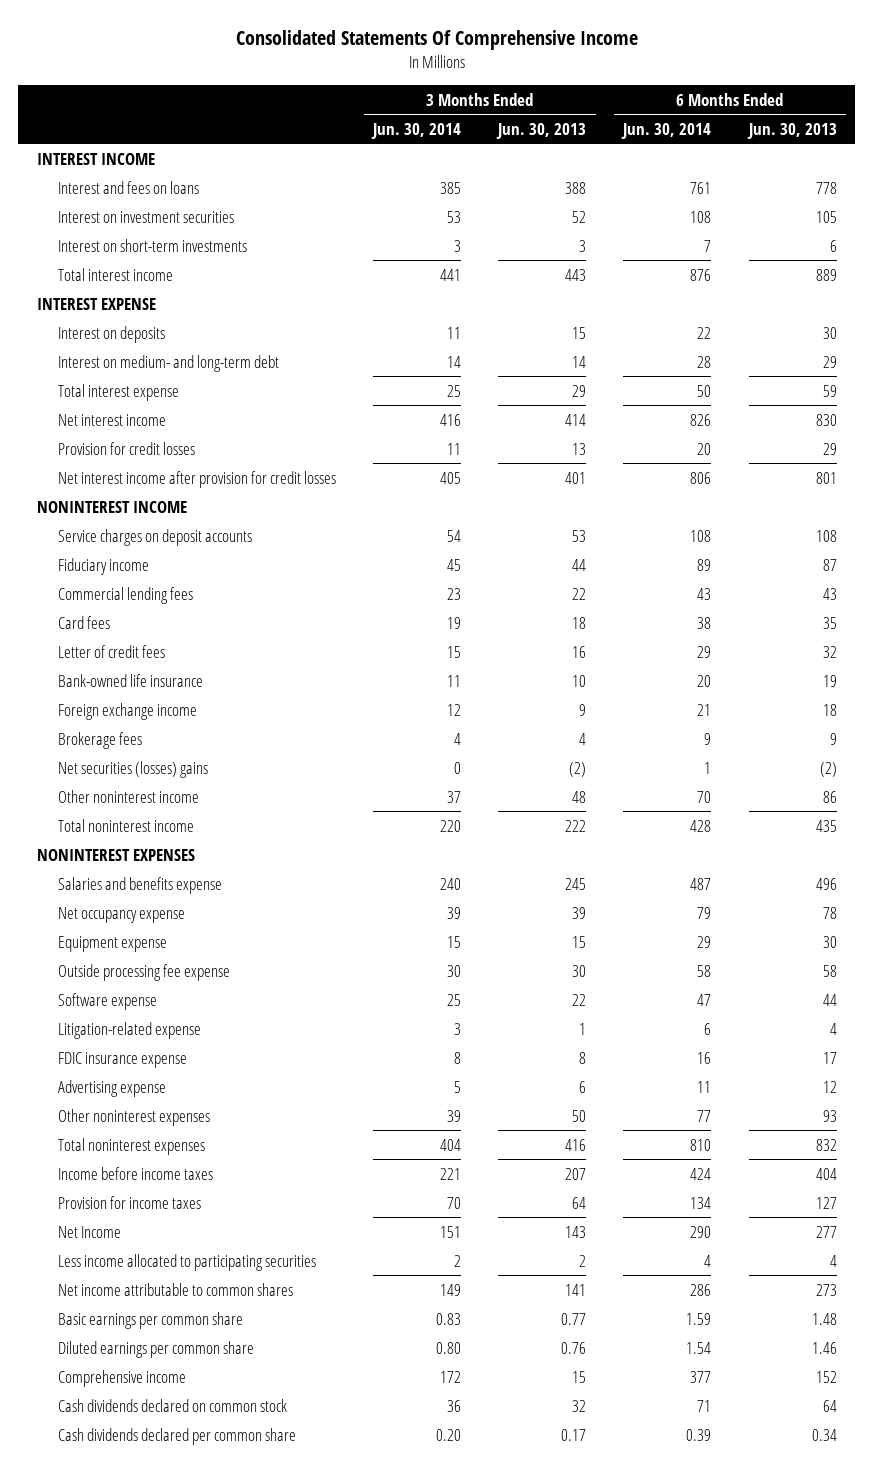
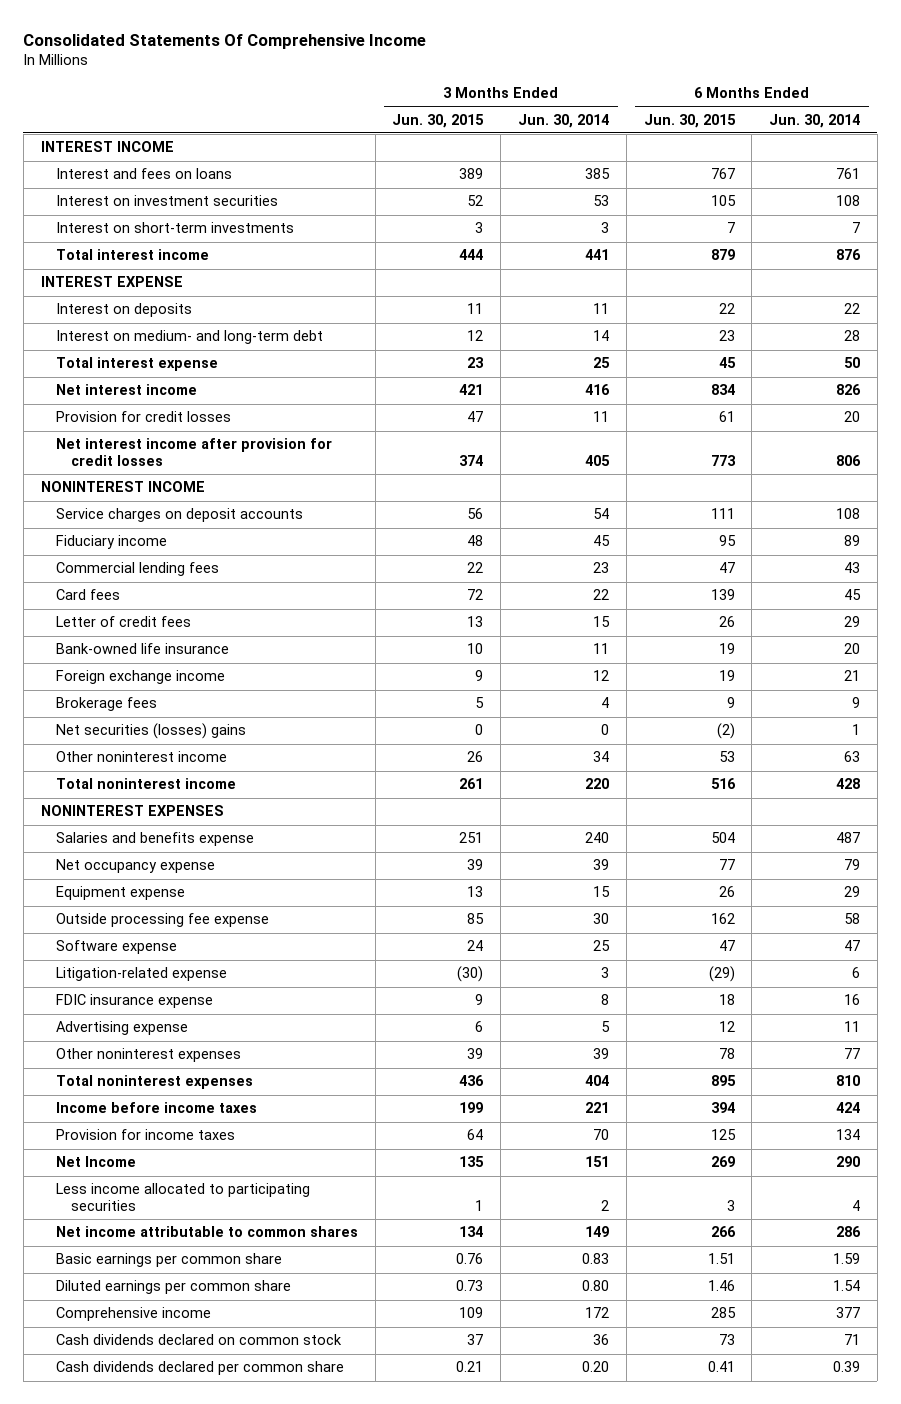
- | 3 Months Ended Jun. 30, 2014 | 3 Months Ended Jun. 30, 2013 | 6 Months Ended Jun. 30, 2014 | 6 Months Ended Jun. 30, 2013
+ | 3 Months Ended Jun. 30, 2015 | 3 Months Ended Jun. 30, 2014 | 6 Months Ended Jun. 30, 2015 | 6 Months Ended Jun. 30, 2014
- Card fees | 19 | 18 | 38 | 35
+ Card fees | 72 | 22 | 139 | 45
- Other noninterest income | 37 | 48 | 70 | 86
+ Other noninterest income | 26 | 34 | 53 | 63

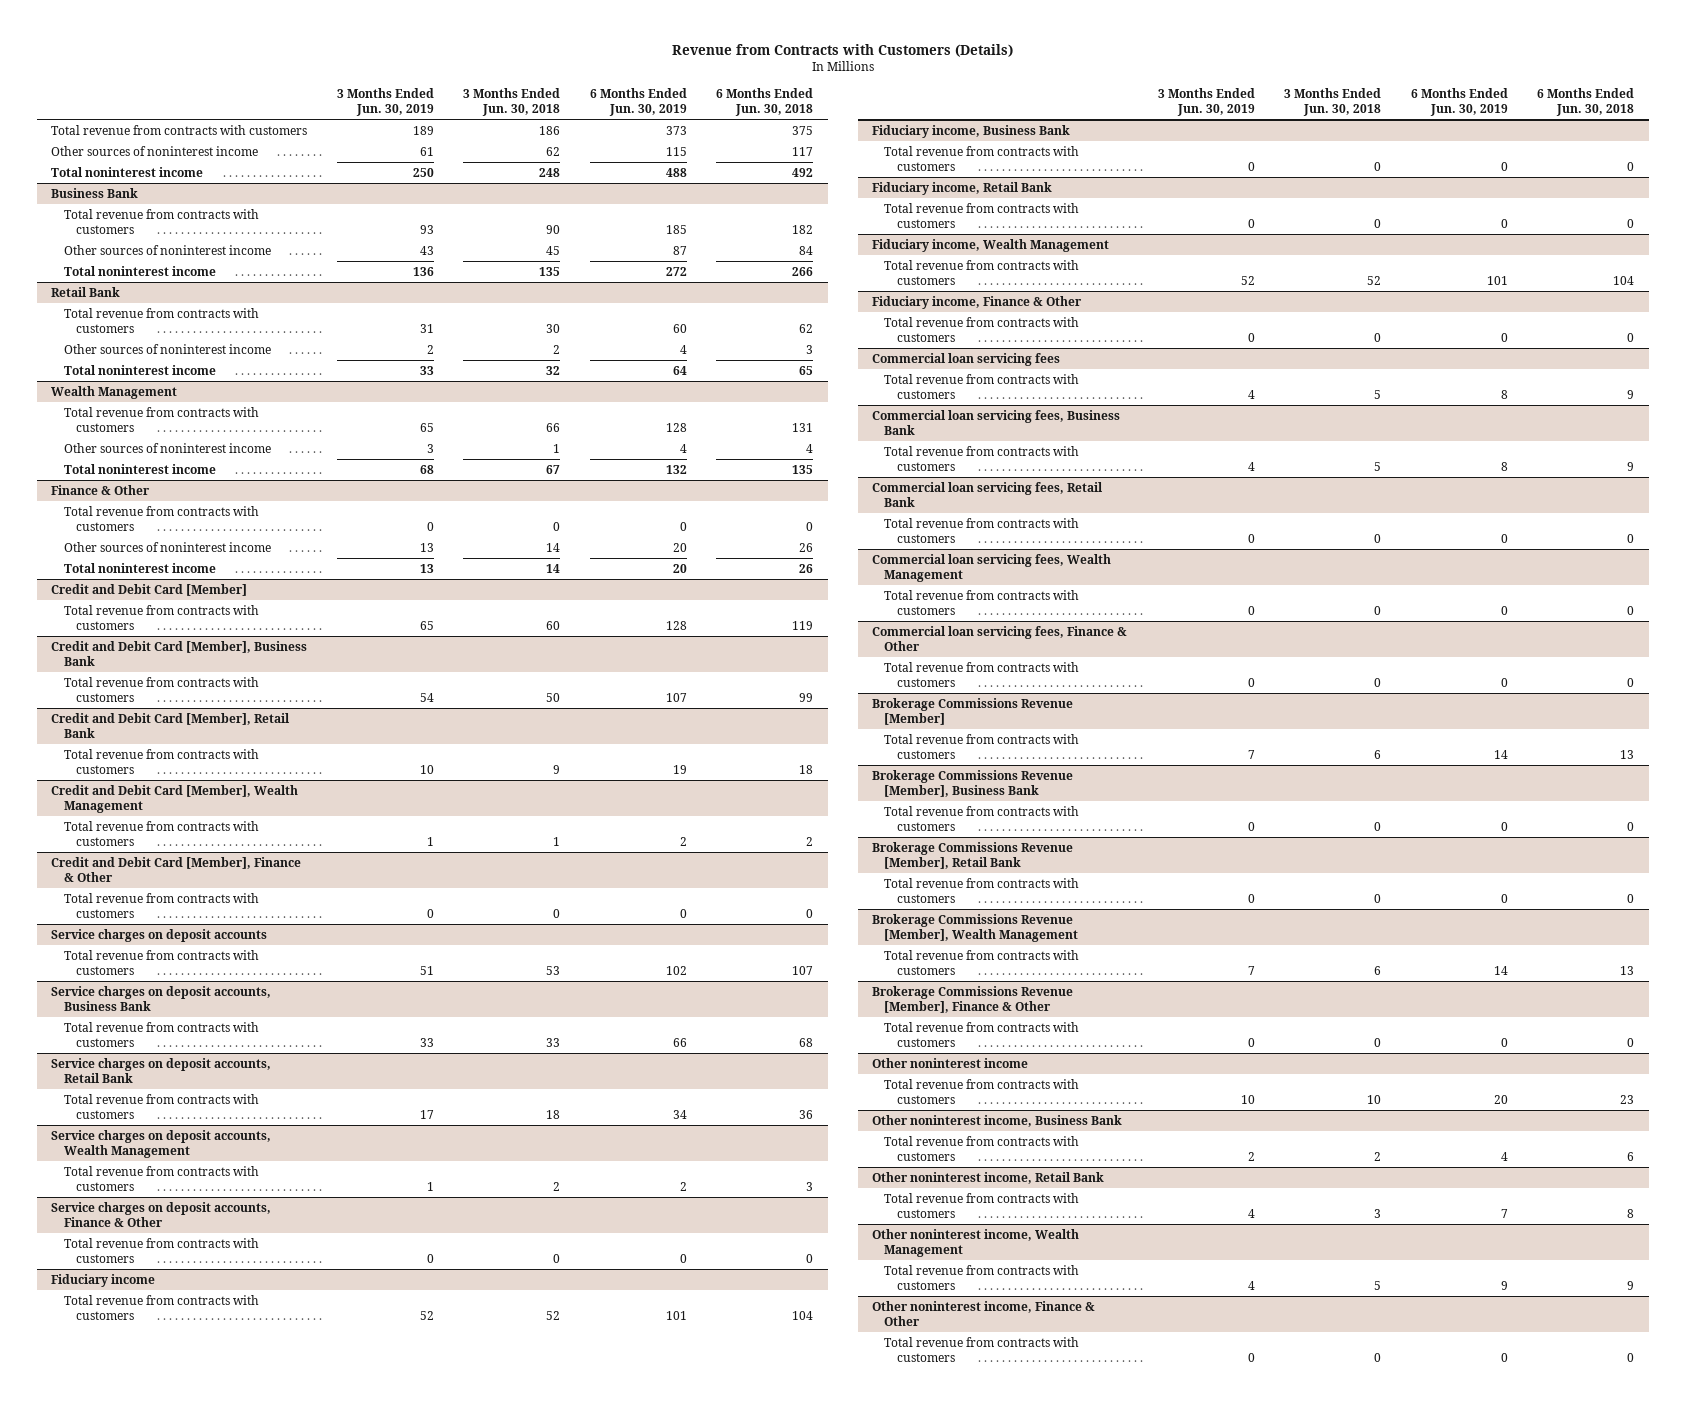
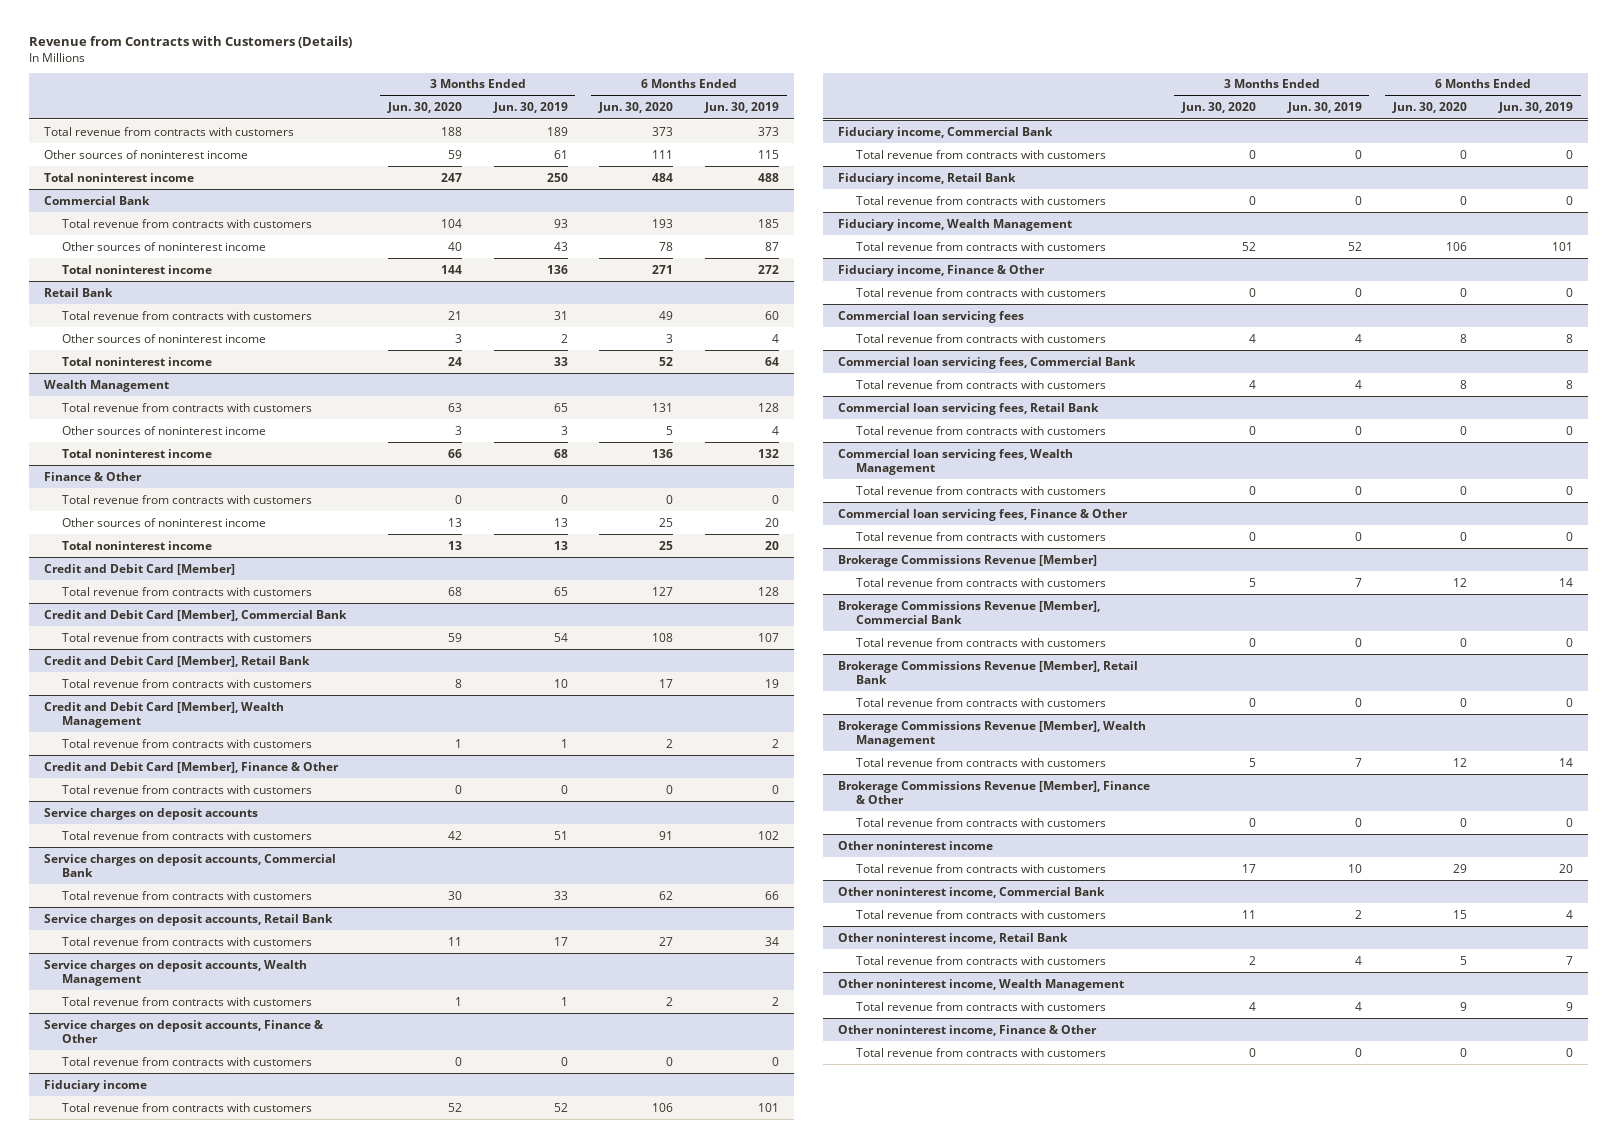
- | 3 Months Ended Jun. 30, 2019 | 3 Months Ended Jun. 30, 2018 | 6 Months Ended Jun. 30, 2019 | 6 Months Ended Jun. 30, 2018
+ | 3 Months Ended Jun. 30, 2020 | 3 Months Ended Jun. 30, 2019 | 6 Months Ended Jun. 30, 2020 | 6 Months Ended Jun. 30, 2019
- Business Bank
+ Commercial Bank
- Credit and Debit Card [Member], Business Bank
+ Credit and Debit Card [Member], Commercial Bank
- Service charges on deposit accounts, Business Bank
+ Service charges on deposit accounts, Commercial Bank
- Fiduciary income, Business Bank
+ Fiduciary income, Commercial Bank
- Commercial loan servicing fees, Business Bank
+ Commercial loan servicing fees, Commercial Bank
- Brokerage Commissions Revenue [Member], Business Bank
+ Brokerage Commissions Revenue [Member], Commercial Bank
- Other noninterest income, Business Bank
+ Other noninterest income, Commercial Bank

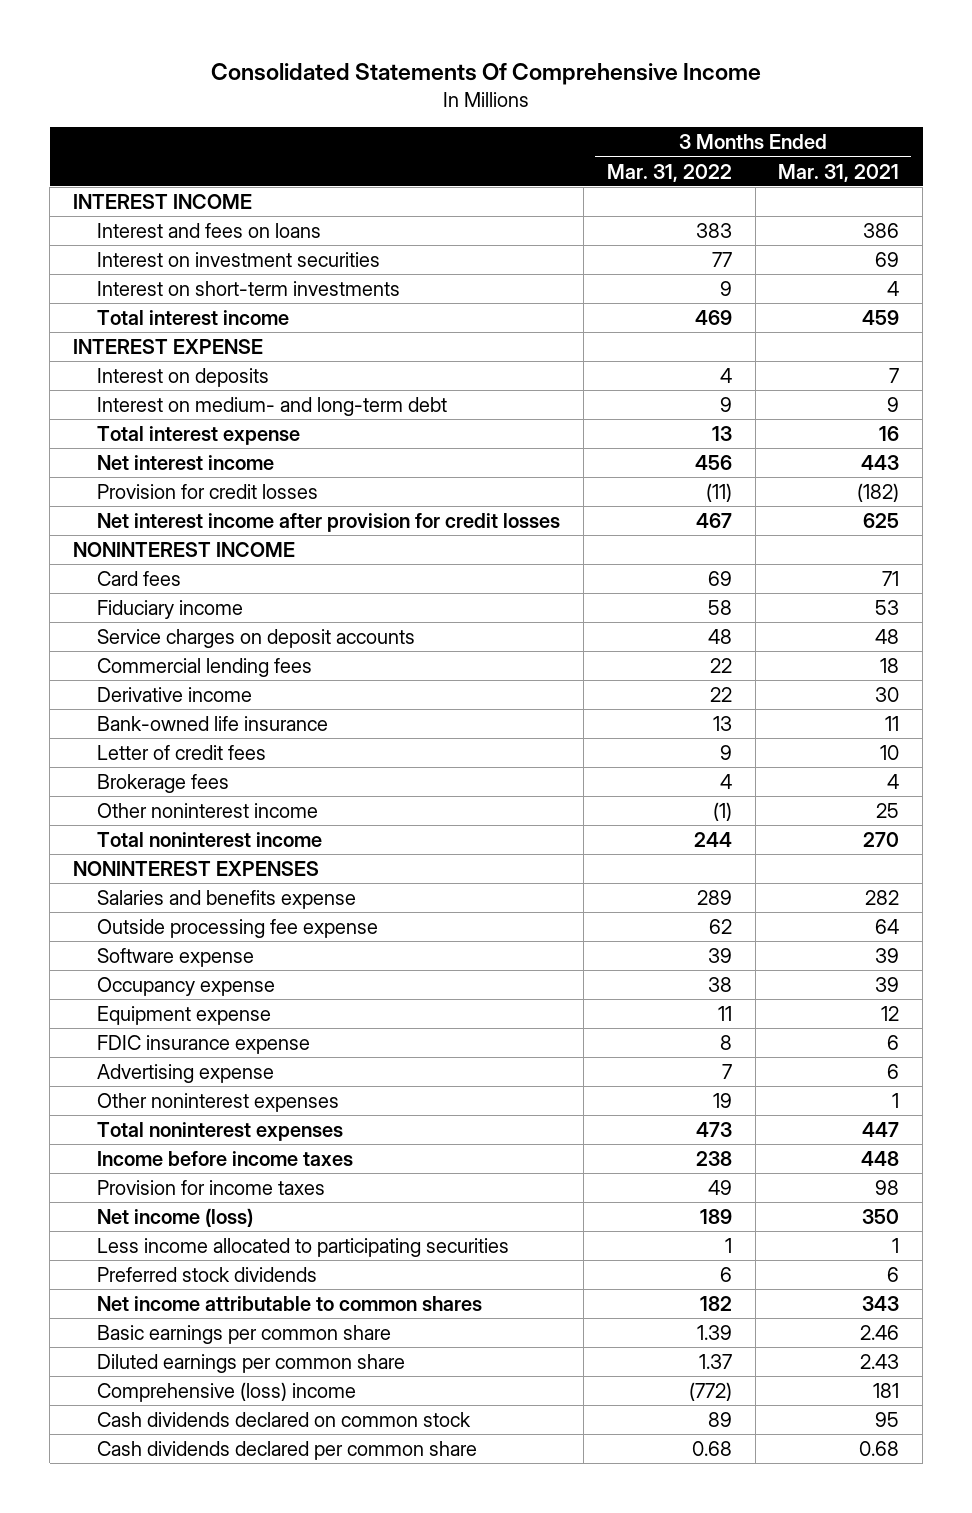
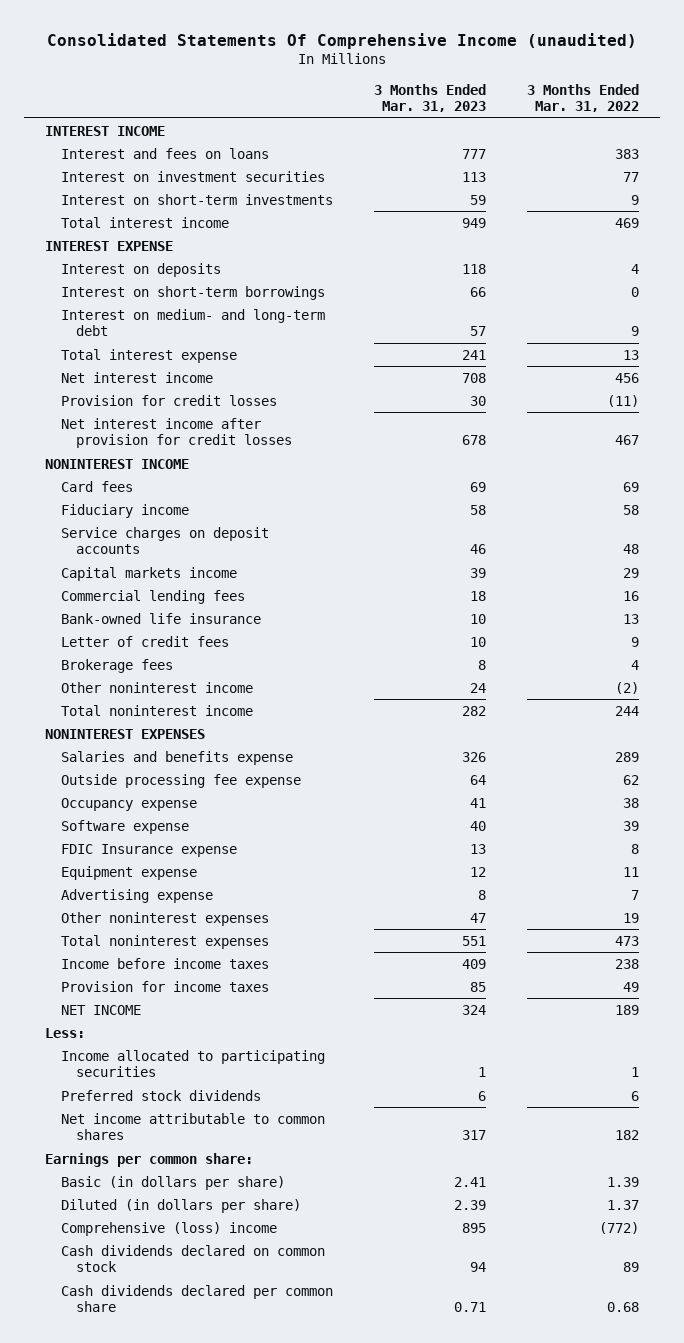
- Consolidated Statements Of Comprehensive Income
+ Consolidated Statements Of Comprehensive Income (unaudited)
- | 3 Months Ended Mar. 31, 2022 | 3 Months Ended Mar. 31, 2021
+ | 3 Months Ended Mar. 31, 2023 | 3 Months Ended Mar. 31, 2022
+ Interest on short-term borrowings | 66 | 0
- Commercial lending fees | 22 | 18
- Derivative income | 22 | 30
+ Capital markets income | 39 | 29
+ Commercial lending fees | 18 | 16
- Other noninterest income | (1) | 25
+ Other noninterest income | 24 | (2)
moved down: Software expense | 40 | 39
+ FDIC Insurance expense | 13 | 8
- FDIC insurance expense | 8 | 6
- Net income (loss) | 189 | 350
- Less income allocated to participating securities | 1 | 1
+ NET INCOME | 324 | 189
+ Less:
+ Income allocated to participating securities | 1 | 1
- Basic earnings per common share | 1.39 | 2.46
- Diluted earnings per common share | 1.37 | 2.43
+ Earnings per common share:
+ Basic (in dollars per share) | 2.41 | 1.39
+ Diluted (in dollars per share) | 2.39 | 1.37

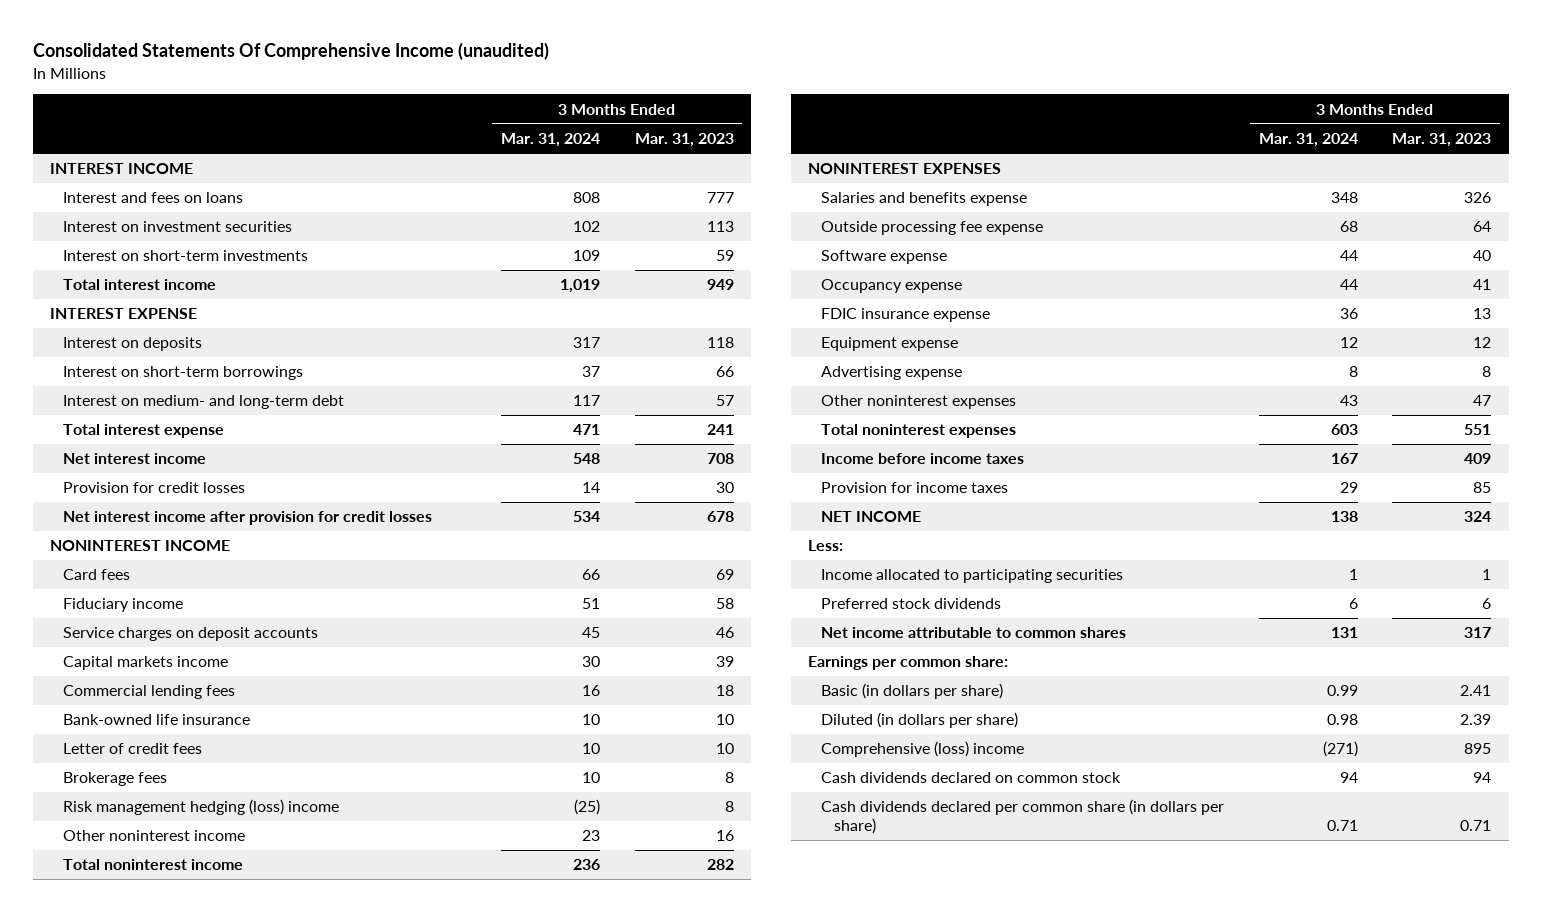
- | 3 Months Ended Mar. 31, 2023 | 3 Months Ended Mar. 31, 2022
+ | 3 Months Ended Mar. 31, 2024 | 3 Months Ended Mar. 31, 2023
- Other noninterest income | 24 | (2)
+ Risk management hedging (loss) income | (25) | 8
+ Other noninterest income | 23 | 16
- FDIC Insurance expense | 13 | 8
moved down: Occupancy expense | 44 | 41
+ FDIC insurance expense | 36 | 13
- Cash dividends declared per common share | 0.71 | 0.68
+ Cash dividends declared per common share (in dollars per share) | 0.71 | 0.71

